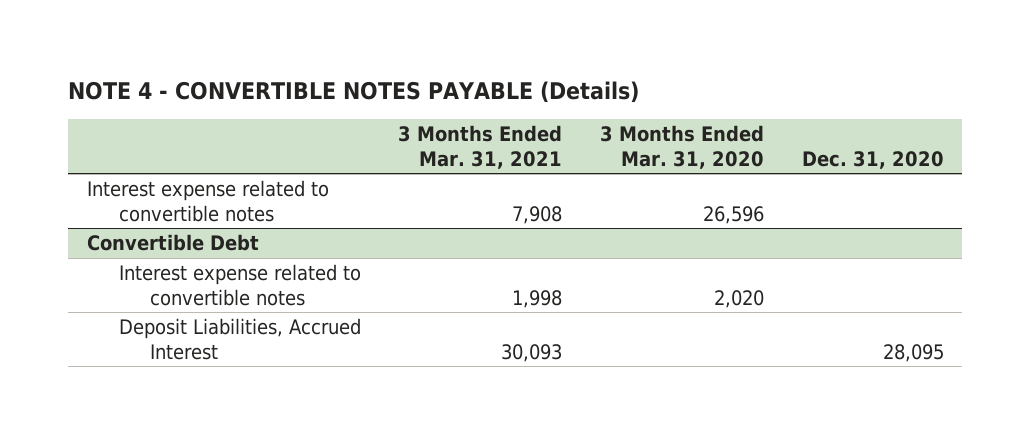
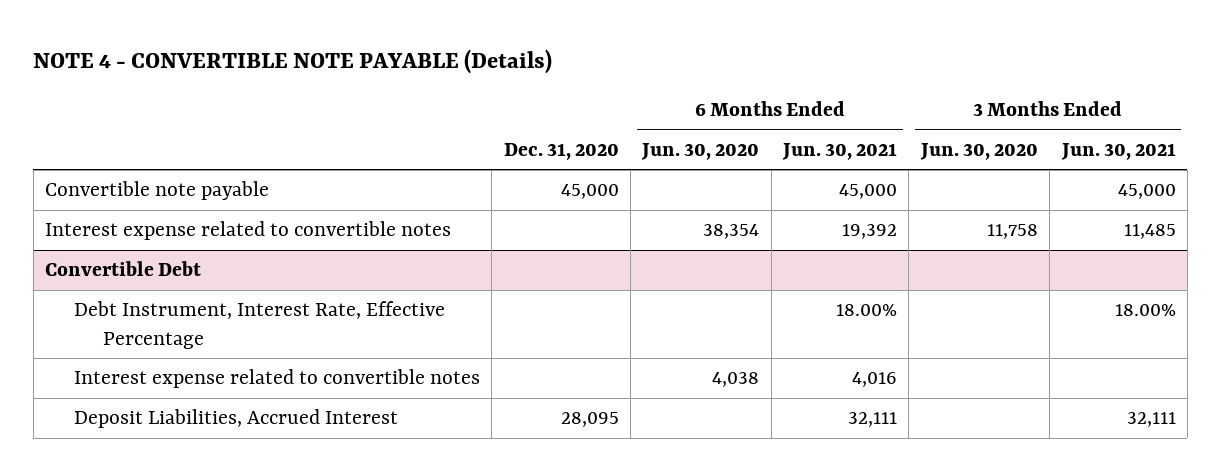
- NOTE 4 - CONVERTIBLE NOTES PAYABLE (Details)
+ NOTE 4 - CONVERTIBLE NOTE PAYABLE (Details)
- | 3 Months Ended Mar. 31, 2021 | 3 Months Ended Mar. 31, 2020 | Dec. 31, 2020
+ | Dec. 31, 2020 | 6 Months Ended Jun. 30, 2020 | 6 Months Ended Jun. 30, 2021 | 3 Months Ended Jun. 30, 2020 | 3 Months Ended Jun. 30, 2021
+ Convertible note payable | 45,000 | | 45,000 | | 45,000
@ Convertible Debt
+ Debt Instrument, Interest Rate, Effective Percentage | | | 18.00% | | 18.00%

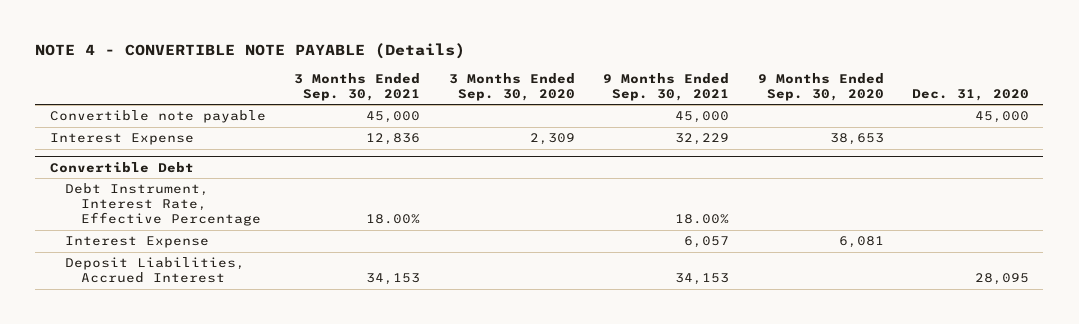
- | Dec. 31, 2020 | 6 Months Ended Jun. 30, 2020 | 6 Months Ended Jun. 30, 2021 | 3 Months Ended Jun. 30, 2020 | 3 Months Ended Jun. 30, 2021
+ | 3 Months Ended Sep. 30, 2021 | 3 Months Ended Sep. 30, 2020 | 9 Months Ended Sep. 30, 2021 | 9 Months Ended Sep. 30, 2020 | Dec. 31, 2020
- Interest expense related to convertible notes | | 38,354 | 19,392 | 11,758 | 11,485
+ Interest Expense | 12,836 | 2,309 | 32,229 | 38,653 |
@ Convertible Debt
- Interest expense related to convertible notes | | 4,038 | 4,016 | |
+ Interest Expense | | | 6,057 | 6,081 |

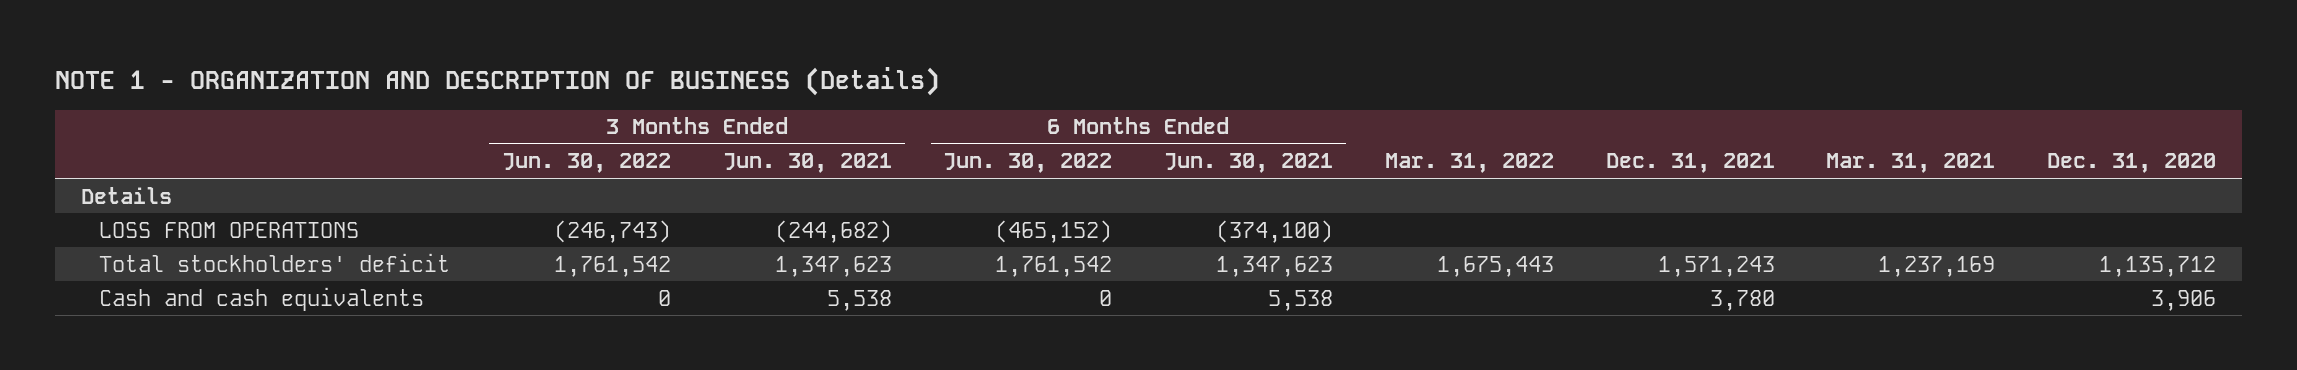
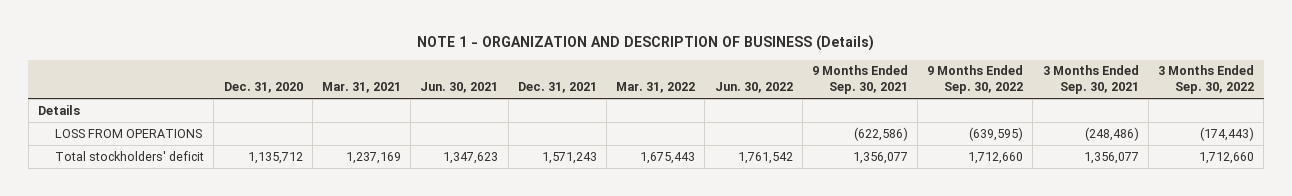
- | 3 Months Ended Jun. 30, 2022 | 3 Months Ended Jun. 30, 2021 | 6 Months Ended Jun. 30, 2022 | 6 Months Ended Jun. 30, 2021 | Mar. 31, 2022 | Dec. 31, 2021 | Mar. 31, 2021 | Dec. 31, 2020
+ | Dec. 31, 2020 | Mar. 31, 2021 | Jun. 30, 2021 | Dec. 31, 2021 | Mar. 31, 2022 | Jun. 30, 2022 | 9 Months Ended Sep. 30, 2021 | 9 Months Ended Sep. 30, 2022 | 3 Months Ended Sep. 30, 2021 | 3 Months Ended Sep. 30, 2022
- Cash and cash equivalents | 0 | 5,538 | 0 | 5,538 | | 3,780 | | 3,906

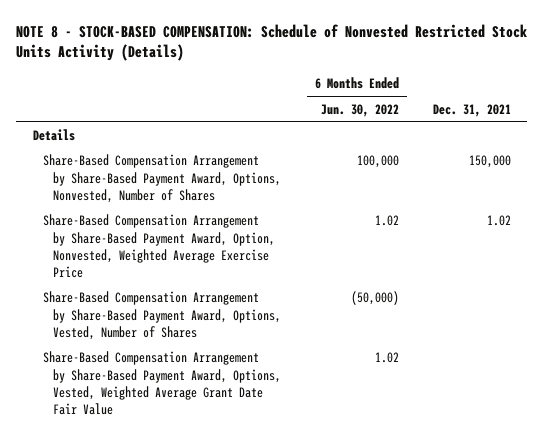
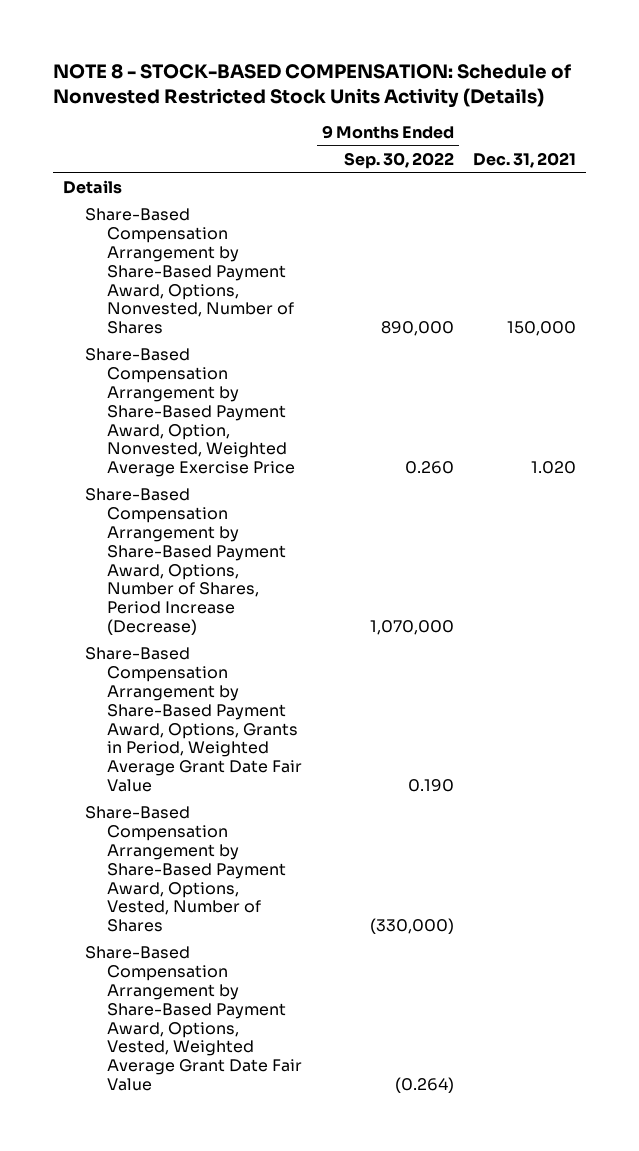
- | 6 Months Ended Jun. 30, 2022 | Dec. 31, 2021
+ | 9 Months Ended Sep. 30, 2022 | Dec. 31, 2021
- Share-Based Compensation Arrangement by Share-Based Payment Award, Option, Nonvested, Weighted Average Exercise Price | 1.02 | 1.02
+ Share-Based Compensation Arrangement by Share-Based Payment Award, Option, Nonvested, Weighted Average Exercise Price | 0.260 | 1.020
+ Share-Based Compensation Arrangement by Share-Based Payment Award, Options, Number of Shares, Period Increase (Decrease) | 1,070,000 |
+ Share-Based Compensation Arrangement by Share-Based Payment Award, Options, Grants in Period, Weighted Average Grant Date Fair Value | 0.190 |

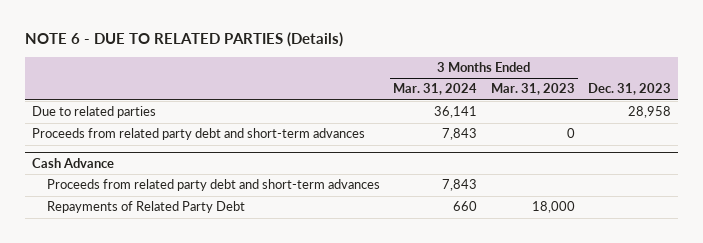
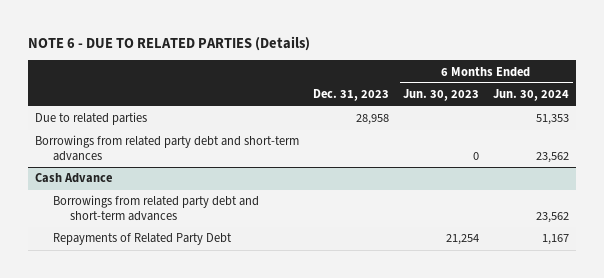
- | 3 Months Ended Mar. 31, 2024 | 3 Months Ended Mar. 31, 2023 | Dec. 31, 2023
+ | Dec. 31, 2023 | 6 Months Ended Jun. 30, 2023 | 6 Months Ended Jun. 30, 2024
- Proceeds from related party debt and short-term advances | 7,843 | 0 |
+ Borrowings from related party debt and short-term advances | | 0 | 23,562
@ Cash Advance
- Proceeds from related party debt and short-term advances | 7,843 | |
+ Borrowings from related party debt and short-term advances | | | 23,562

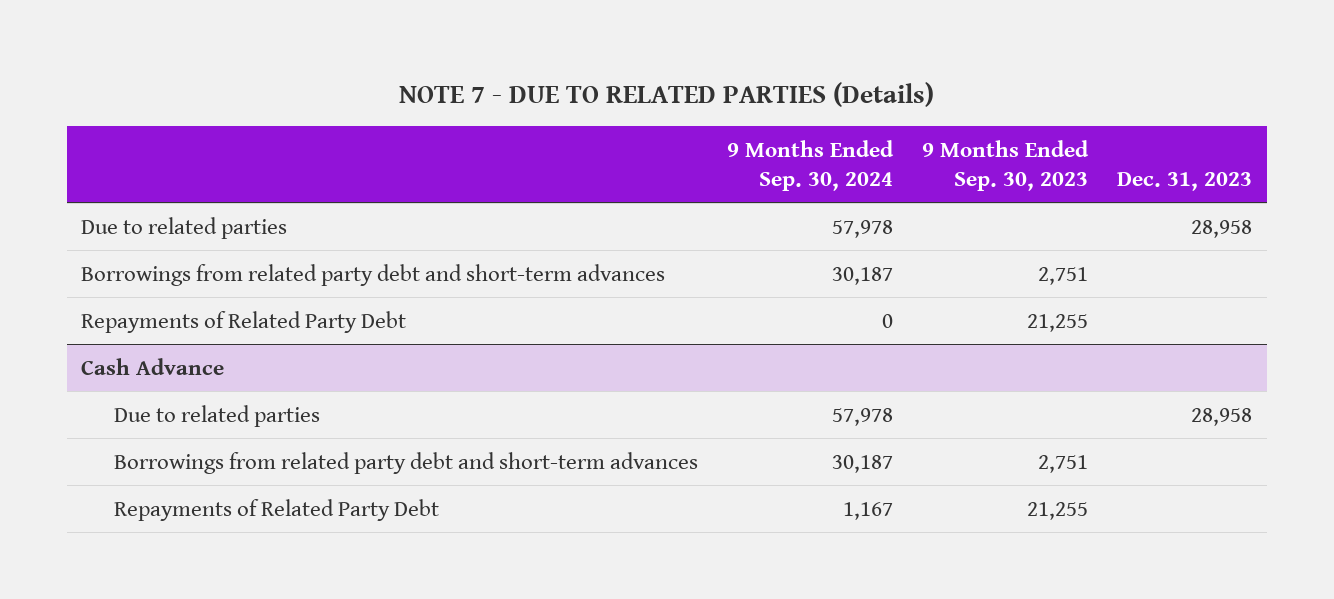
- NOTE 6 - DUE TO RELATED PARTIES (Details)
+ NOTE 7 - DUE TO RELATED PARTIES (Details)
- | Dec. 31, 2023 | 6 Months Ended Jun. 30, 2023 | 6 Months Ended Jun. 30, 2024
+ | 9 Months Ended Sep. 30, 2024 | 9 Months Ended Sep. 30, 2023 | Dec. 31, 2023
+ Repayments of Related Party Debt | 0 | 21,255 |
@ Cash Advance
+ Due to related parties | 57,978 | | 28,958

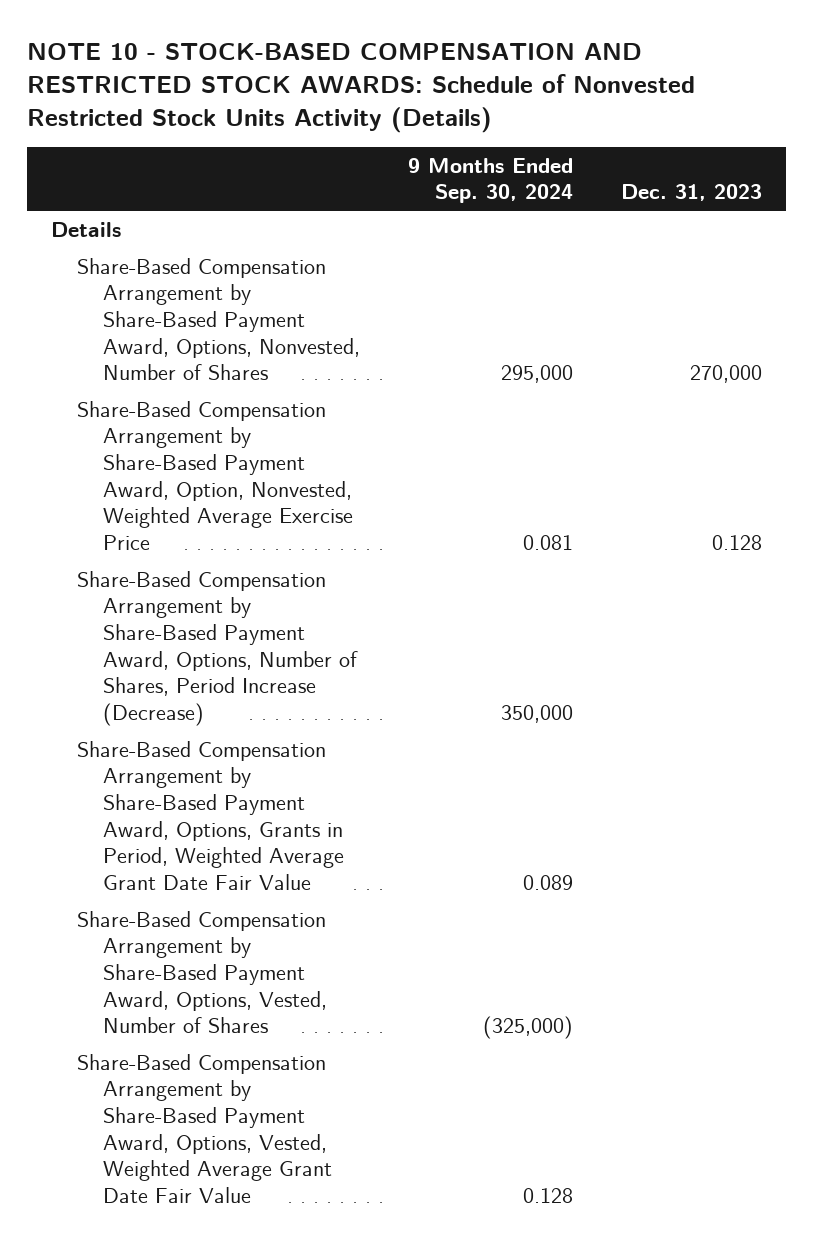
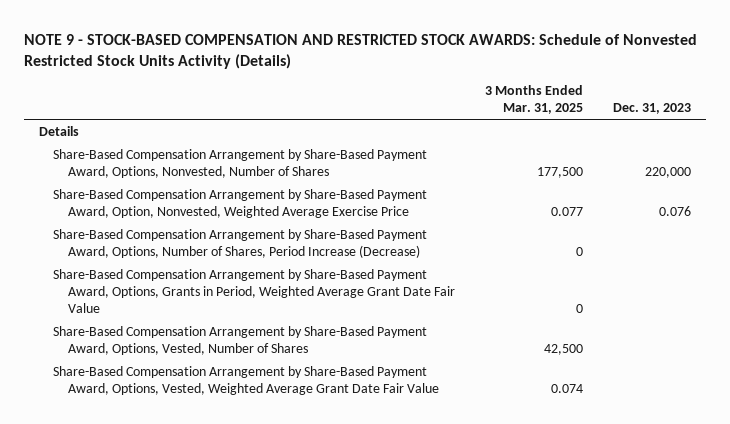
- NOTE 10 - STOCK-BASED COMPENSATION AND RESTRICTED STOCK AWARDS: Schedule of Nonvested Restricted Stock Units Activity (Details)
+ NOTE 9 - STOCK-BASED COMPENSATION AND RESTRICTED STOCK AWARDS: Schedule of Nonvested Restricted Stock Units Activity (Details)
- | 9 Months Ended Sep. 30, 2024 | Dec. 31, 2023
+ | 3 Months Ended Mar. 31, 2025 | Dec. 31, 2023
- Share-Based Compensation Arrangement by Share-Based Payment Award, Options, Nonvested, Number of Shares | 295,000 | 270,000
- Share-Based Compensation Arrangement by Share-Based Payment Award, Option, Nonvested, Weighted Average Exercise Price | 0.081 | 0.128
+ Share-Based Compensation Arrangement by Share-Based Payment Award, Options, Nonvested, Number of Shares | 177,500 | 220,000
+ Share-Based Compensation Arrangement by Share-Based Payment Award, Option, Nonvested, Weighted Average Exercise Price | 0.077 | 0.076

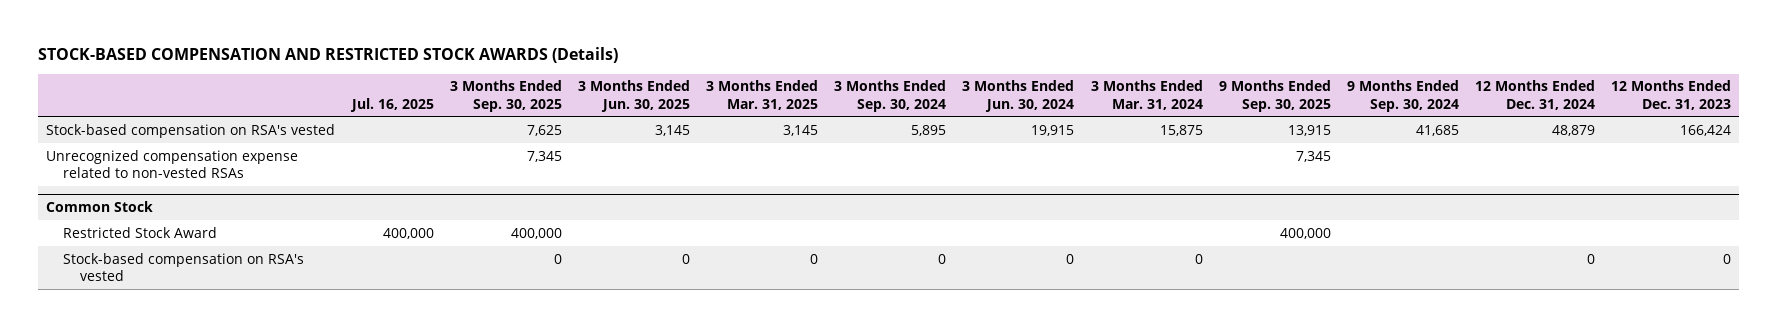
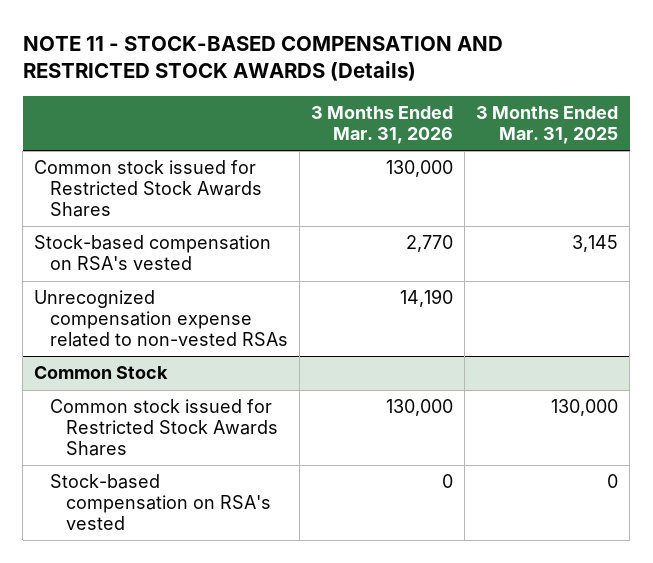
- STOCK-BASED COMPENSATION AND RESTRICTED STOCK AWARDS (Details)
+ NOTE 11 - STOCK-BASED COMPENSATION AND RESTRICTED STOCK AWARDS (Details)
- | Jul. 16, 2025 | 3 Months Ended Sep. 30, 2025 | 3 Months Ended Jun. 30, 2025 | 3 Months Ended Mar. 31, 2025 | 3 Months Ended Sep. 30, 2024 | 3 Months Ended Jun. 30, 2024 | 3 Months Ended Mar. 31, 2024 | 9 Months Ended Sep. 30, 2025 | 9 Months Ended Sep. 30, 2024 | 12 Months Ended Dec. 31, 2024 | 12 Months Ended Dec. 31, 2023
+ | 3 Months Ended Mar. 31, 2026 | 3 Months Ended Mar. 31, 2025
+ Common stock issued for Restricted Stock Awards Shares | 130,000 |
@ Common Stock
- Restricted Stock Award | 400,000 | 400,000 | | | | | | 400,000 | | |
+ Common stock issued for Restricted Stock Awards Shares | 130,000 | 130,000

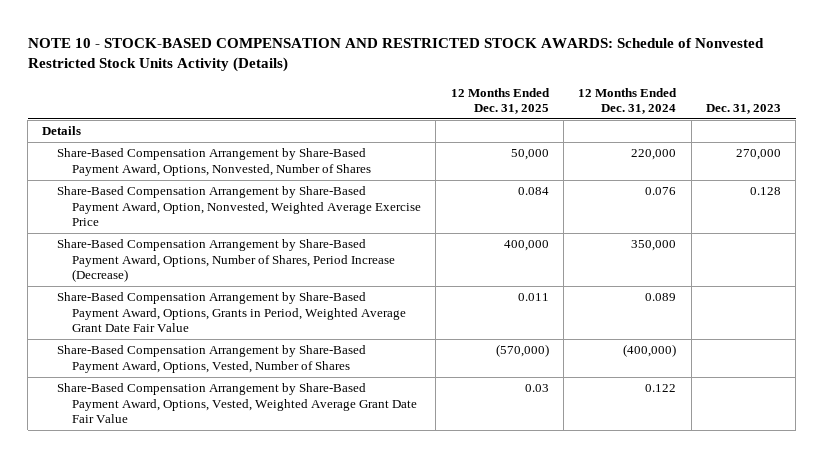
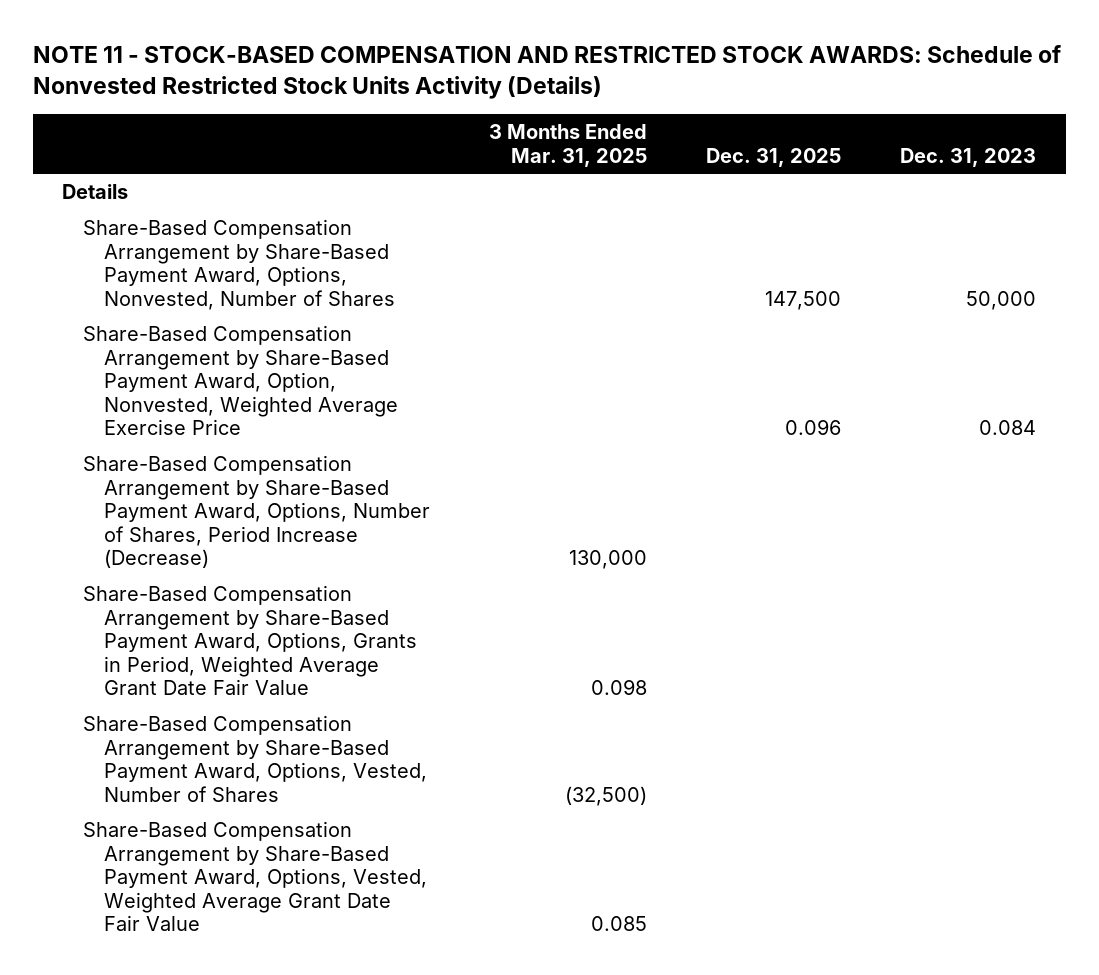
- NOTE 10 - STOCK-BASED COMPENSATION AND RESTRICTED STOCK AWARDS: Schedule of Nonvested Restricted Stock Units Activity (Details)
+ NOTE 11 - STOCK-BASED COMPENSATION AND RESTRICTED STOCK AWARDS: Schedule of Nonvested Restricted Stock Units Activity (Details)
- | 12 Months Ended Dec. 31, 2025 | 12 Months Ended Dec. 31, 2024 | Dec. 31, 2023
+ | 3 Months Ended Mar. 31, 2025 | Dec. 31, 2025 | Dec. 31, 2023
- Share-Based Compensation Arrangement by Share-Based Payment Award, Options, Nonvested, Number of Shares | 50,000 | 220,000 | 270,000
- Share-Based Compensation Arrangement by Share-Based Payment Award, Option, Nonvested, Weighted Average Exercise Price | 0.084 | 0.076 | 0.128
+ Share-Based Compensation Arrangement by Share-Based Payment Award, Options, Nonvested, Number of Shares | | 147,500 | 50,000
+ Share-Based Compensation Arrangement by Share-Based Payment Award, Option, Nonvested, Weighted Average Exercise Price | | 0.096 | 0.084

